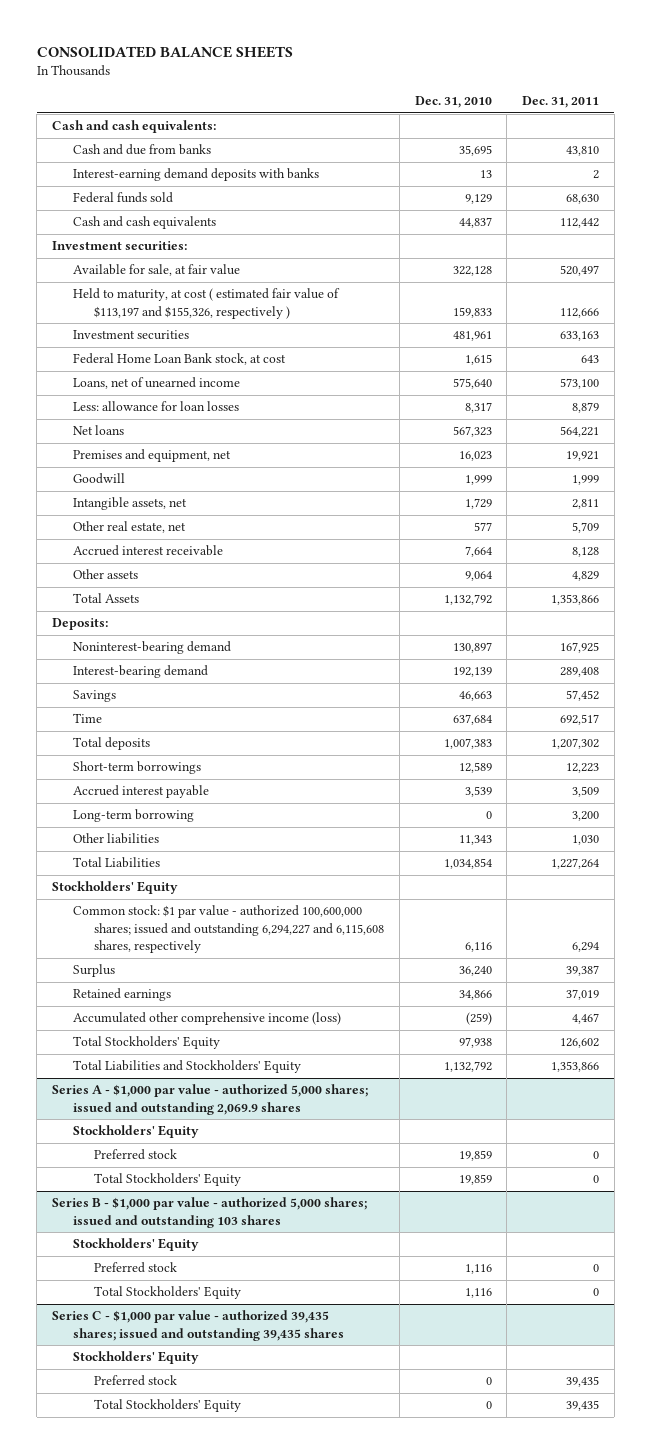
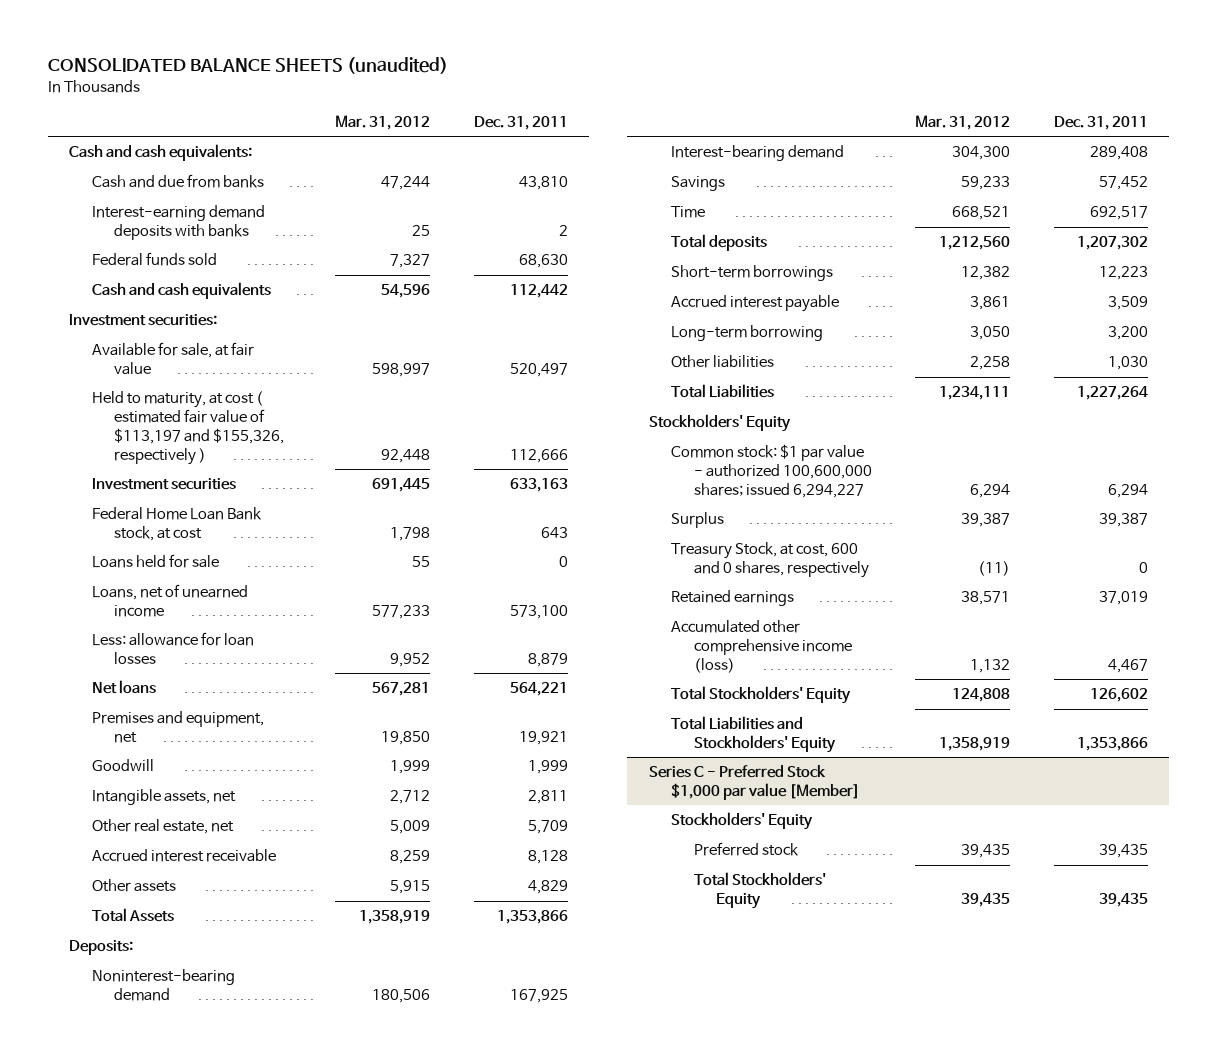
- CONSOLIDATED BALANCE SHEETS
+ CONSOLIDATED BALANCE SHEETS (unaudited)
- | Dec. 31, 2010 | Dec. 31, 2011
+ | Mar. 31, 2012 | Dec. 31, 2011
+ Loans held for sale | 55 | 0
- Common stock: $1 par value - authorized 100,600,000 shares; issued and outstanding 6,294,227 and 6,115,608 shares, respectively | 6,116 | 6,294
+ Common stock: $1 par value - authorized 100,600,000 shares; issued 6,294,227 | 6,294 | 6,294
+ Treasury Stock, at cost, 600 and 0 shares, respectively | (11) | 0
- Series A - $1,000 par value - authorized 5,000 shares; issued and outstanding 2,069.9 shares
- Stockholders' Equity
- Preferred stock | 19,859 | 0
- Total Stockholders' Equity | 19,859 | 0
- Series B - $1,000 par value - authorized 5,000 shares; issued and outstanding 103 shares
- Stockholders' Equity
- Preferred stock | 1,116 | 0
- Total Stockholders' Equity | 1,116 | 0
- Series C - $1,000 par value - authorized 39,435 shares; issued and outstanding 39,435 shares
+ Series C - Preferred Stock $1,000 par value [Member]

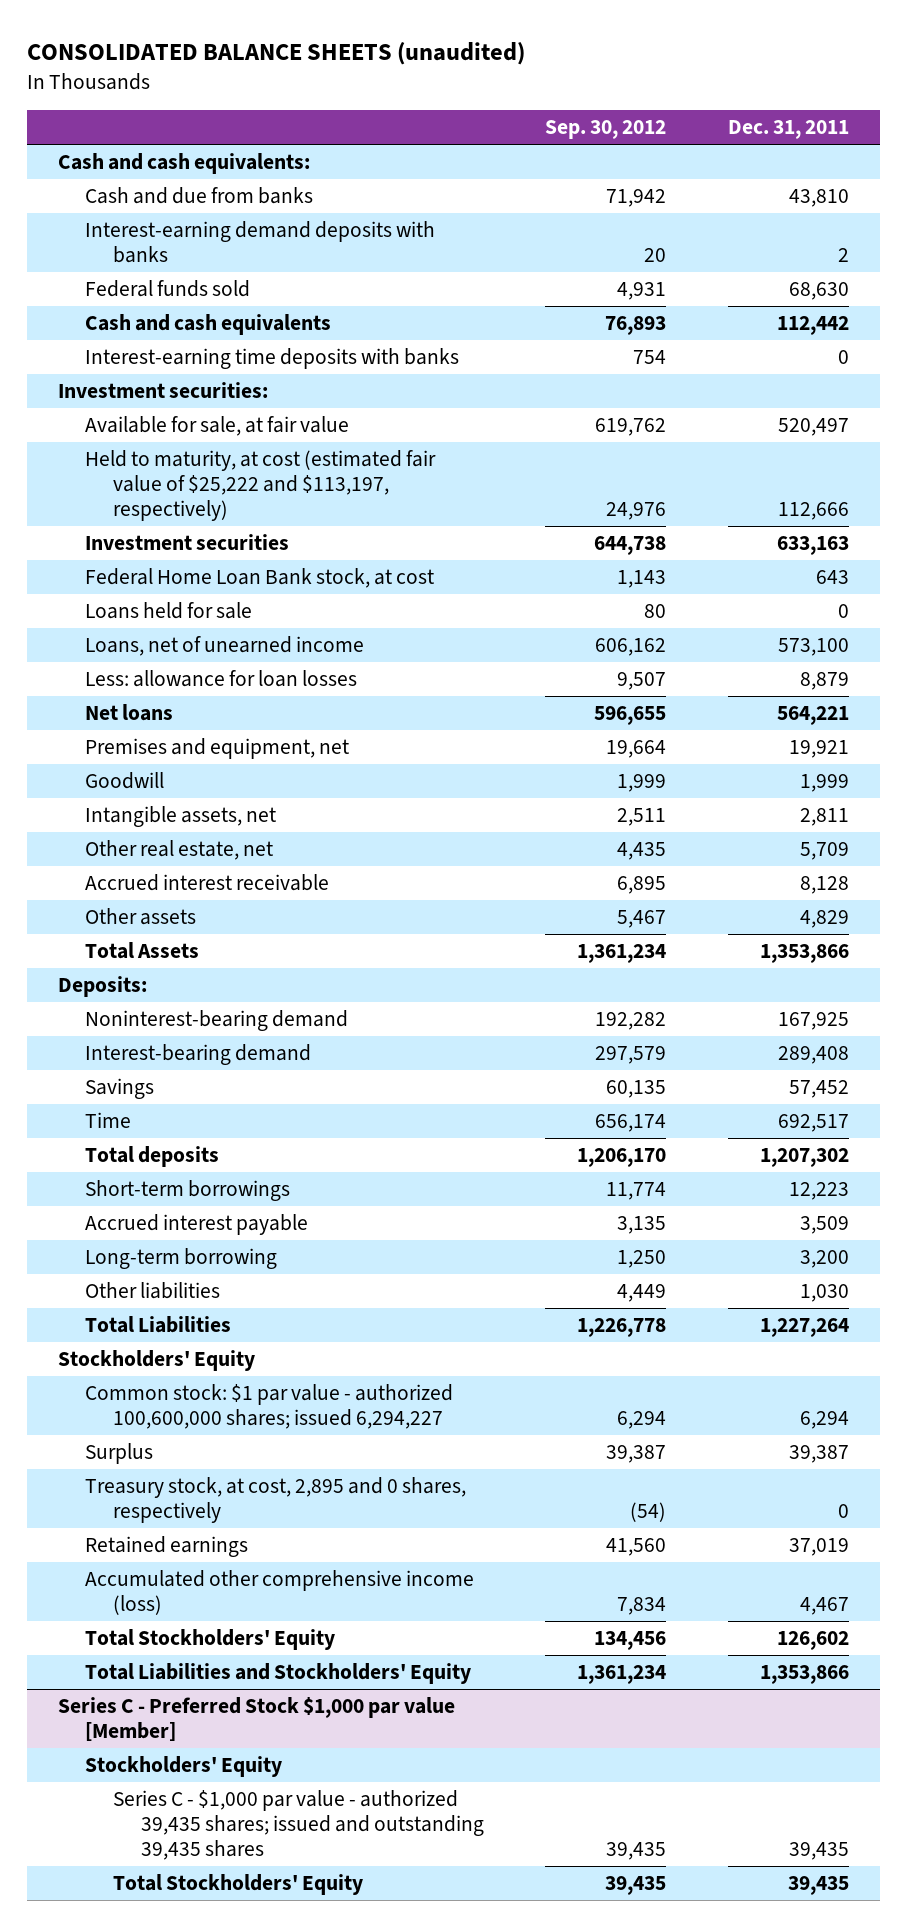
- | Mar. 31, 2012 | Dec. 31, 2011
+ | Sep. 30, 2012 | Dec. 31, 2011
+ Interest-earning time deposits with banks | 754 | 0
- Held to maturity, at cost ( estimated fair value of $113,197 and $155,326, respectively ) | 92,448 | 112,666
+ Held to maturity, at cost (estimated fair value of $25,222 and $113,197, respectively) | 24,976 | 112,666
- Treasury Stock, at cost, 600 and 0 shares, respectively | (11) | 0
+ Treasury stock, at cost, 2,895 and 0 shares, respectively | (54) | 0
@ Series C - Preferred Stock $1,000 par value [Member]
- Preferred stock | 39,435 | 39,435
+ Series C - $1,000 par value - authorized 39,435 shares; issued and outstanding 39,435 shares | 39,435 | 39,435

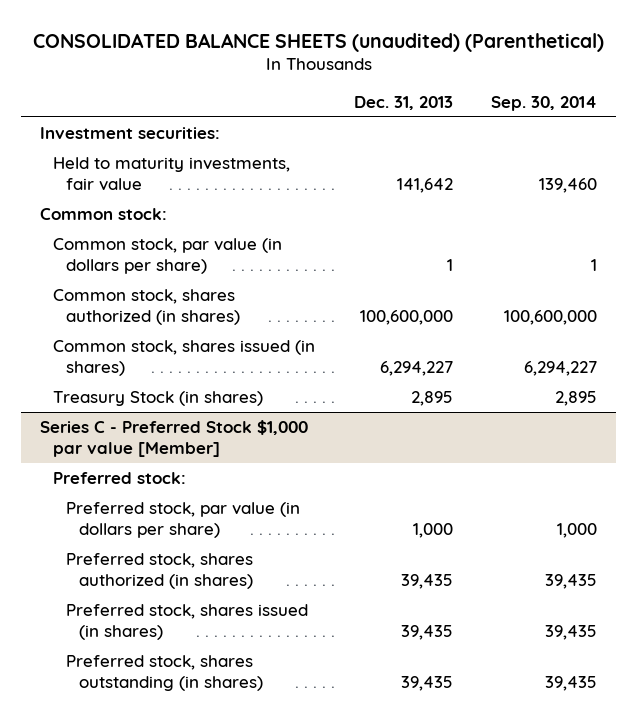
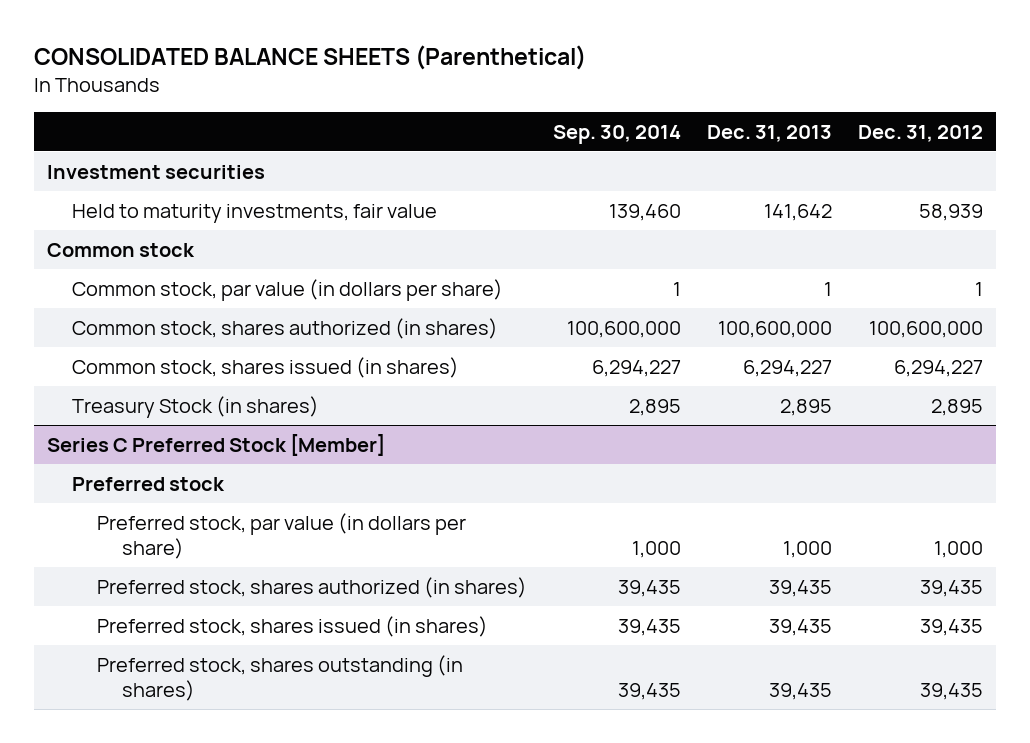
- CONSOLIDATED BALANCE SHEETS (unaudited) (Parenthetical)
+ CONSOLIDATED BALANCE SHEETS (Parenthetical)
- | Dec. 31, 2013 | Sep. 30, 2014
+ | Sep. 30, 2014 | Dec. 31, 2013 | Dec. 31, 2012
- Investment securities:
+ Investment securities
- Common stock:
+ Common stock
- Series C - Preferred Stock $1,000 par value [Member]
- Preferred stock:
+ Series C Preferred Stock [Member]
+ Preferred stock

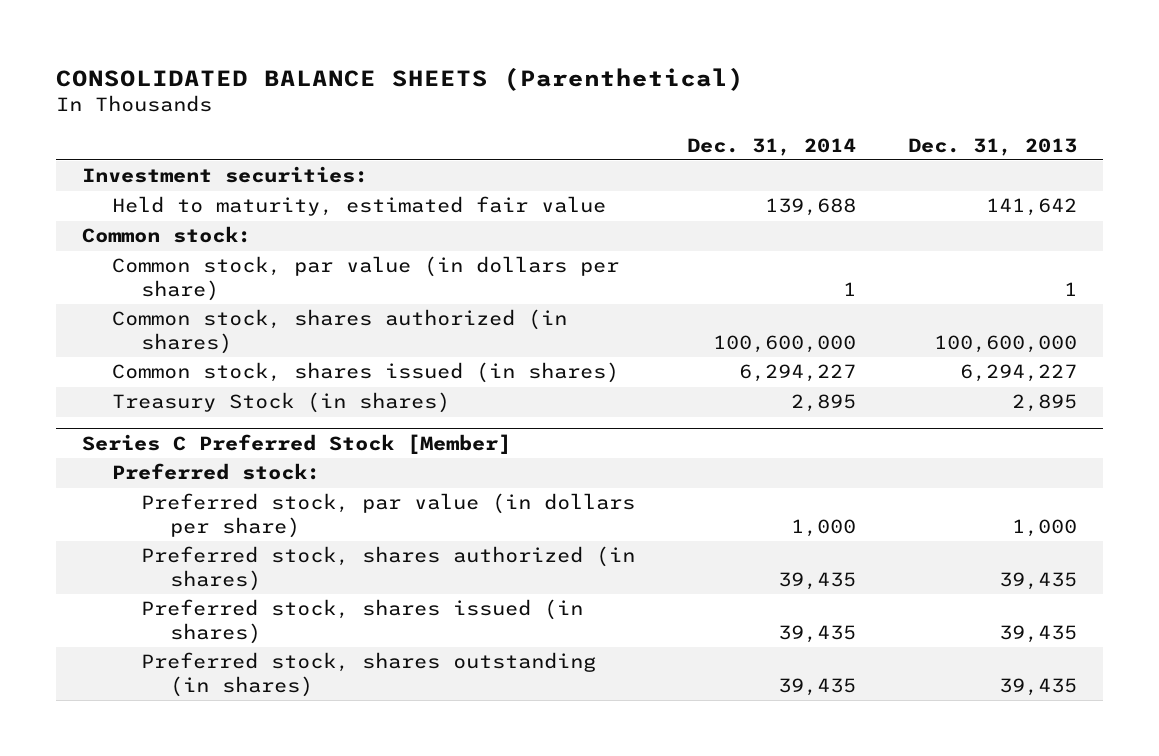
- | Sep. 30, 2014 | Dec. 31, 2013 | Dec. 31, 2012
+ | Dec. 31, 2014 | Dec. 31, 2013
- Investment securities
- Held to maturity investments, fair value | 139,460 | 141,642 | 58,939
- Common stock
+ Investment securities:
+ Held to maturity, estimated fair value | 139,688 | 141,642
+ Common stock:
@ Series C Preferred Stock [Member]
- Preferred stock
+ Preferred stock:

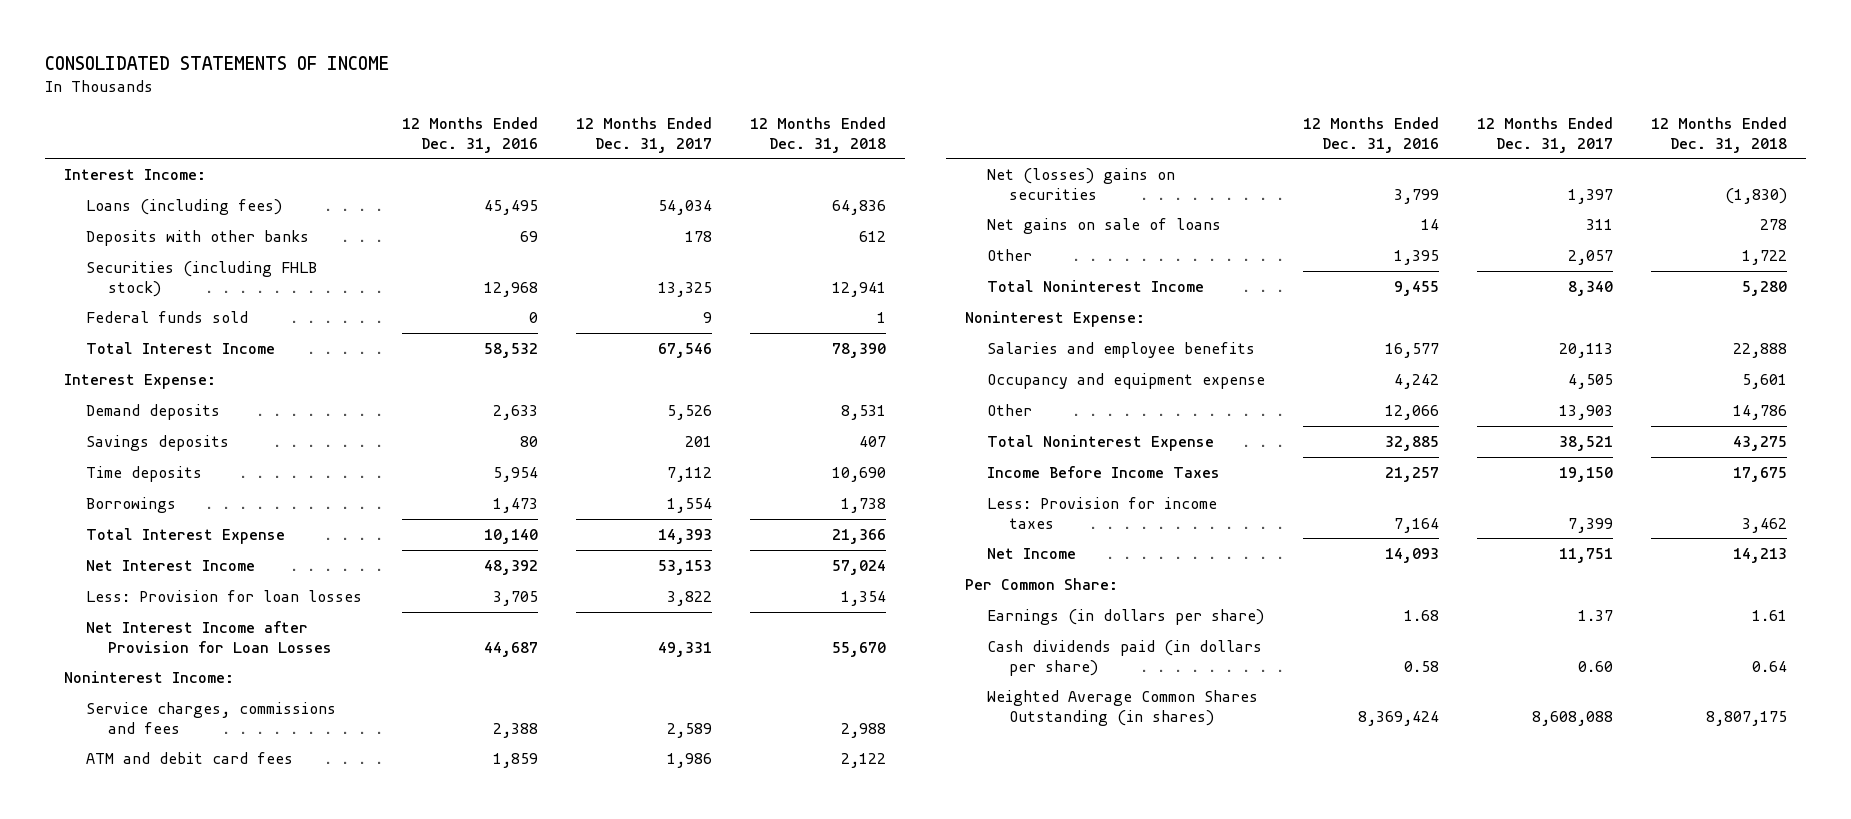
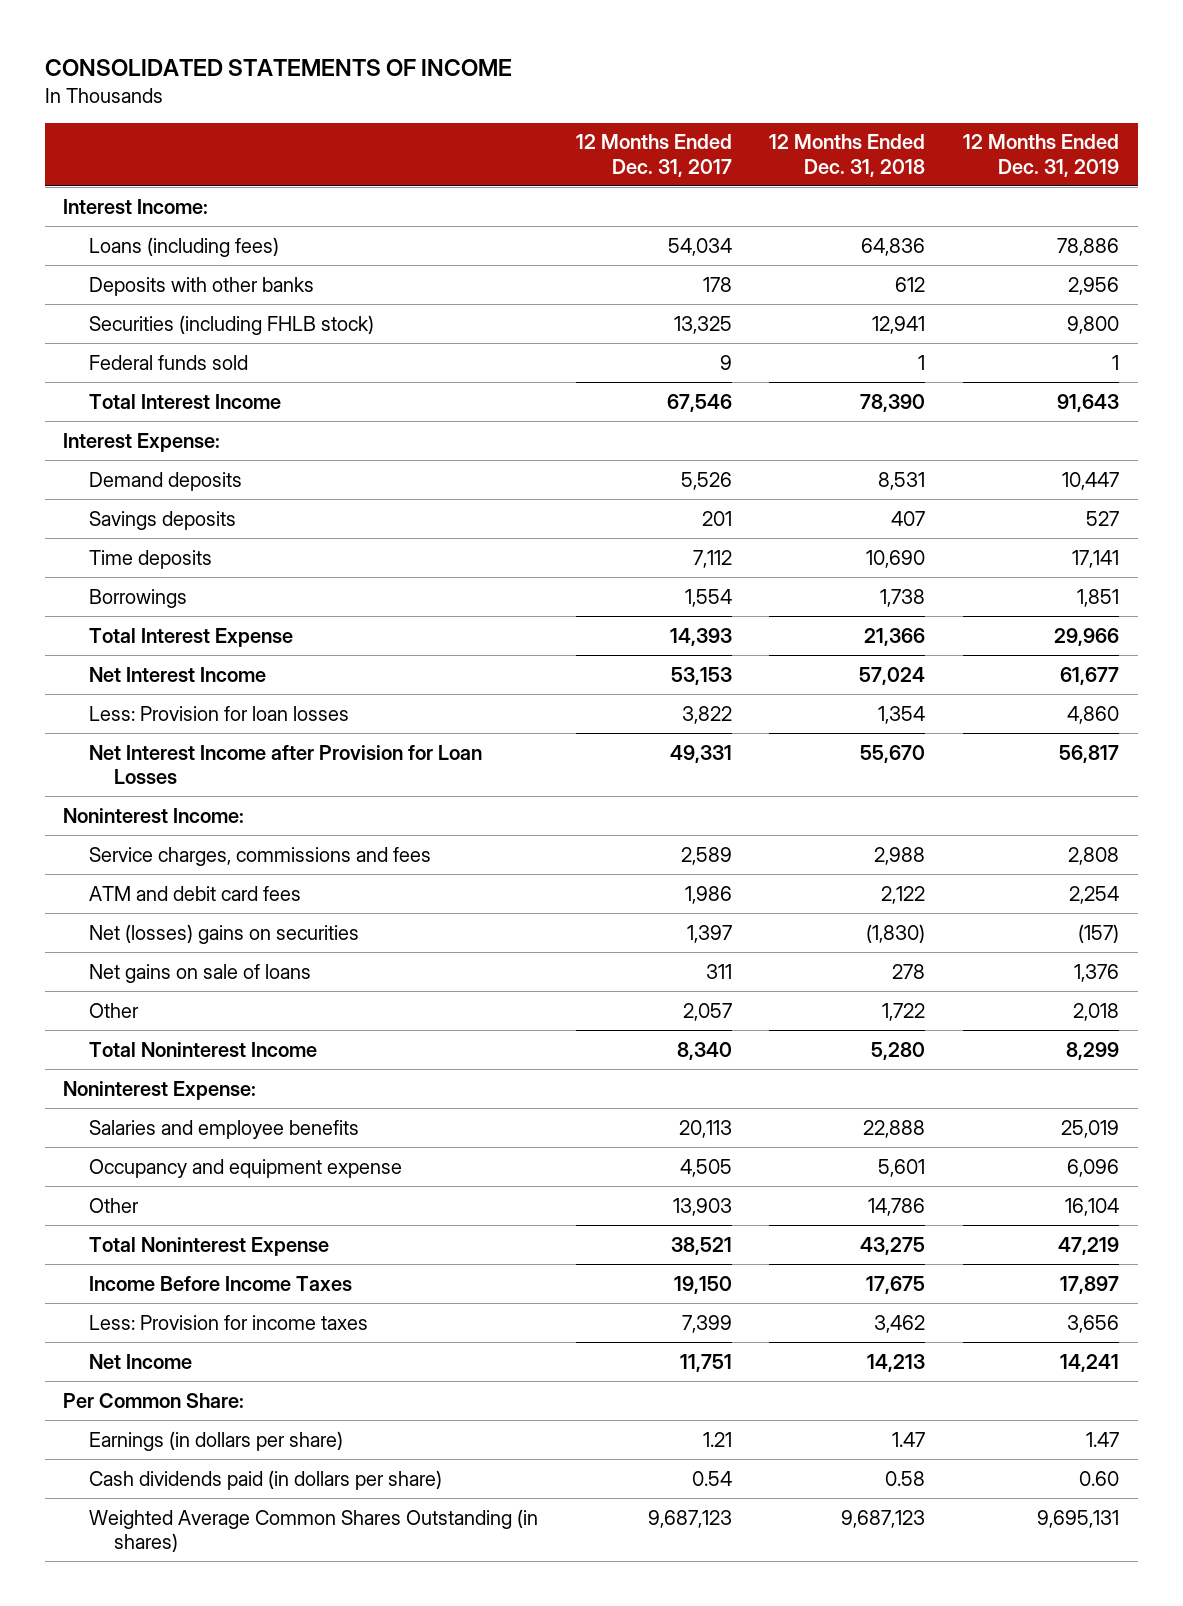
- | 12 Months Ended Dec. 31, 2016 | 12 Months Ended Dec. 31, 2017 | 12 Months Ended Dec. 31, 2018
+ | 12 Months Ended Dec. 31, 2017 | 12 Months Ended Dec. 31, 2018 | 12 Months Ended Dec. 31, 2019
- Earnings (in dollars per share) | 1.68 | 1.37 | 1.61
- Cash dividends paid (in dollars per share) | 0.58 | 0.60 | 0.64
- Weighted Average Common Shares Outstanding (in shares) | 8,369,424 | 8,608,088 | 8,807,175
+ Earnings (in dollars per share) | 1.21 | 1.47 | 1.47
+ Cash dividends paid (in dollars per share) | 0.54 | 0.58 | 0.60
+ Weighted Average Common Shares Outstanding (in shares) | 9,687,123 | 9,687,123 | 9,695,131

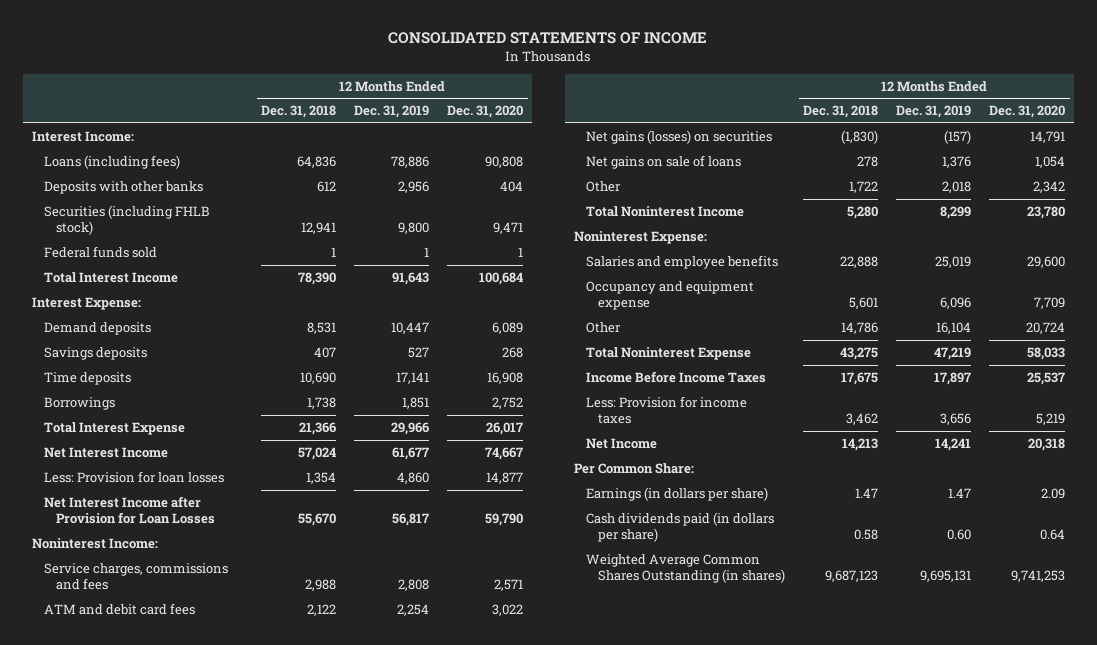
- | 12 Months Ended Dec. 31, 2017 | 12 Months Ended Dec. 31, 2018 | 12 Months Ended Dec. 31, 2019
+ | 12 Months Ended Dec. 31, 2018 | 12 Months Ended Dec. 31, 2019 | 12 Months Ended Dec. 31, 2020
- Net (losses) gains on securities | 1,397 | (1,830) | (157)
+ Net gains (losses) on securities | (1,830) | (157) | 14,791

